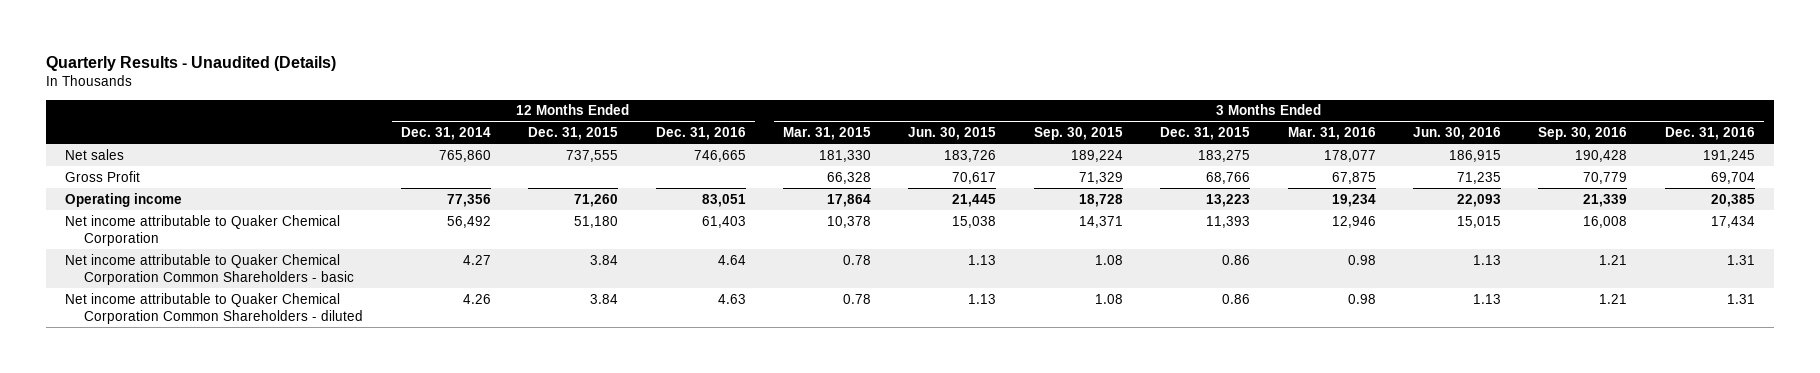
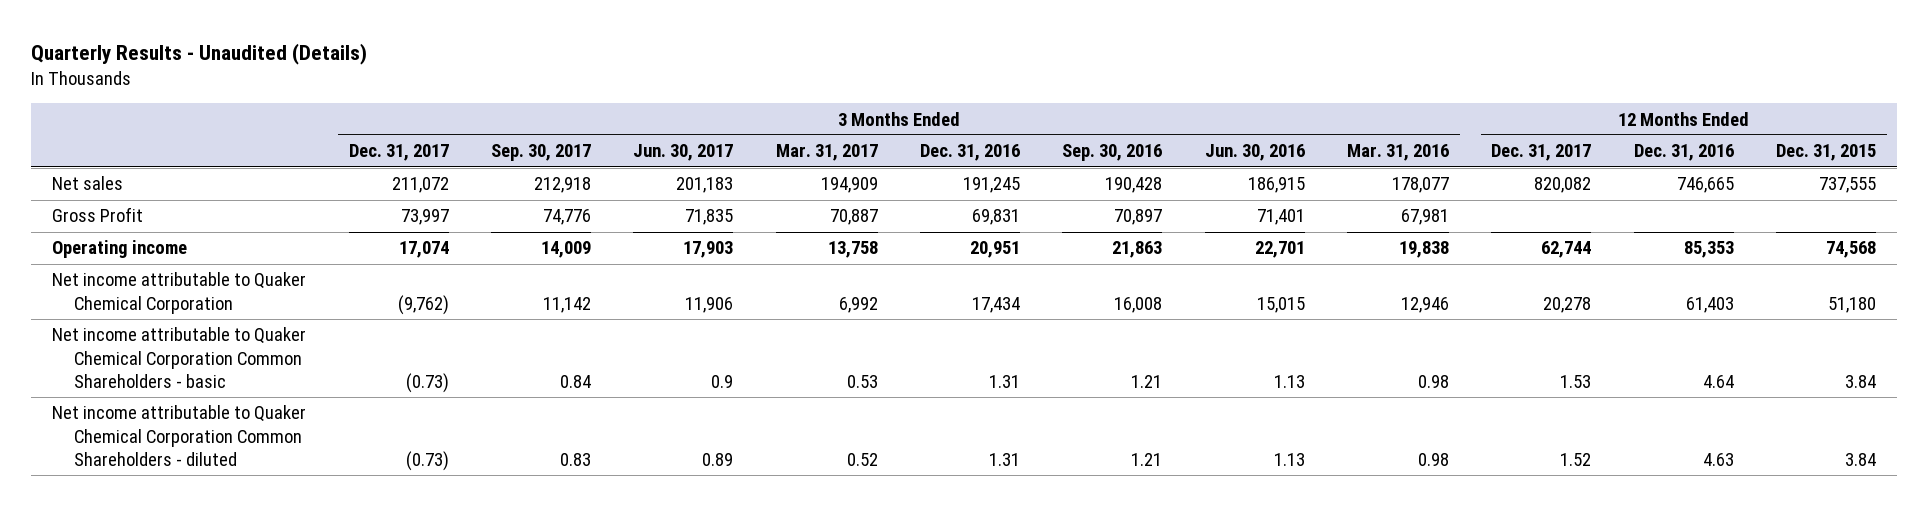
- | 12 Months Ended Dec. 31, 2014 | 12 Months Ended Dec. 31, 2015 | 12 Months Ended Dec. 31, 2016 | 3 Months Ended Mar. 31, 2015 | 3 Months Ended Jun. 30, 2015 | 3 Months Ended Sep. 30, 2015 | 3 Months Ended Dec. 31, 2015 | 3 Months Ended Mar. 31, 2016 | 3 Months Ended Jun. 30, 2016 | 3 Months Ended Sep. 30, 2016 | 3 Months Ended Dec. 31, 2016
+ | 3 Months Ended Dec. 31, 2017 | 3 Months Ended Sep. 30, 2017 | 3 Months Ended Jun. 30, 2017 | 3 Months Ended Mar. 31, 2017 | 3 Months Ended Dec. 31, 2016 | 3 Months Ended Sep. 30, 2016 | 3 Months Ended Jun. 30, 2016 | 3 Months Ended Mar. 31, 2016 | 12 Months Ended Dec. 31, 2017 | 12 Months Ended Dec. 31, 2016 | 12 Months Ended Dec. 31, 2015
- Gross Profit | | | | 66,328 | 70,617 | 71,329 | 68,766 | 67,875 | 71,235 | 70,779 | 69,704
- Operating income | 77,356 | 71,260 | 83,051 | 17,864 | 21,445 | 18,728 | 13,223 | 19,234 | 22,093 | 21,339 | 20,385
+ Gross Profit | 73,997 | 74,776 | 71,835 | 70,887 | 69,831 | 70,897 | 71,401 | 67,981 | | |
+ Operating income | 17,074 | 14,009 | 17,903 | 13,758 | 20,951 | 21,863 | 22,701 | 19,838 | 62,744 | 85,353 | 74,568

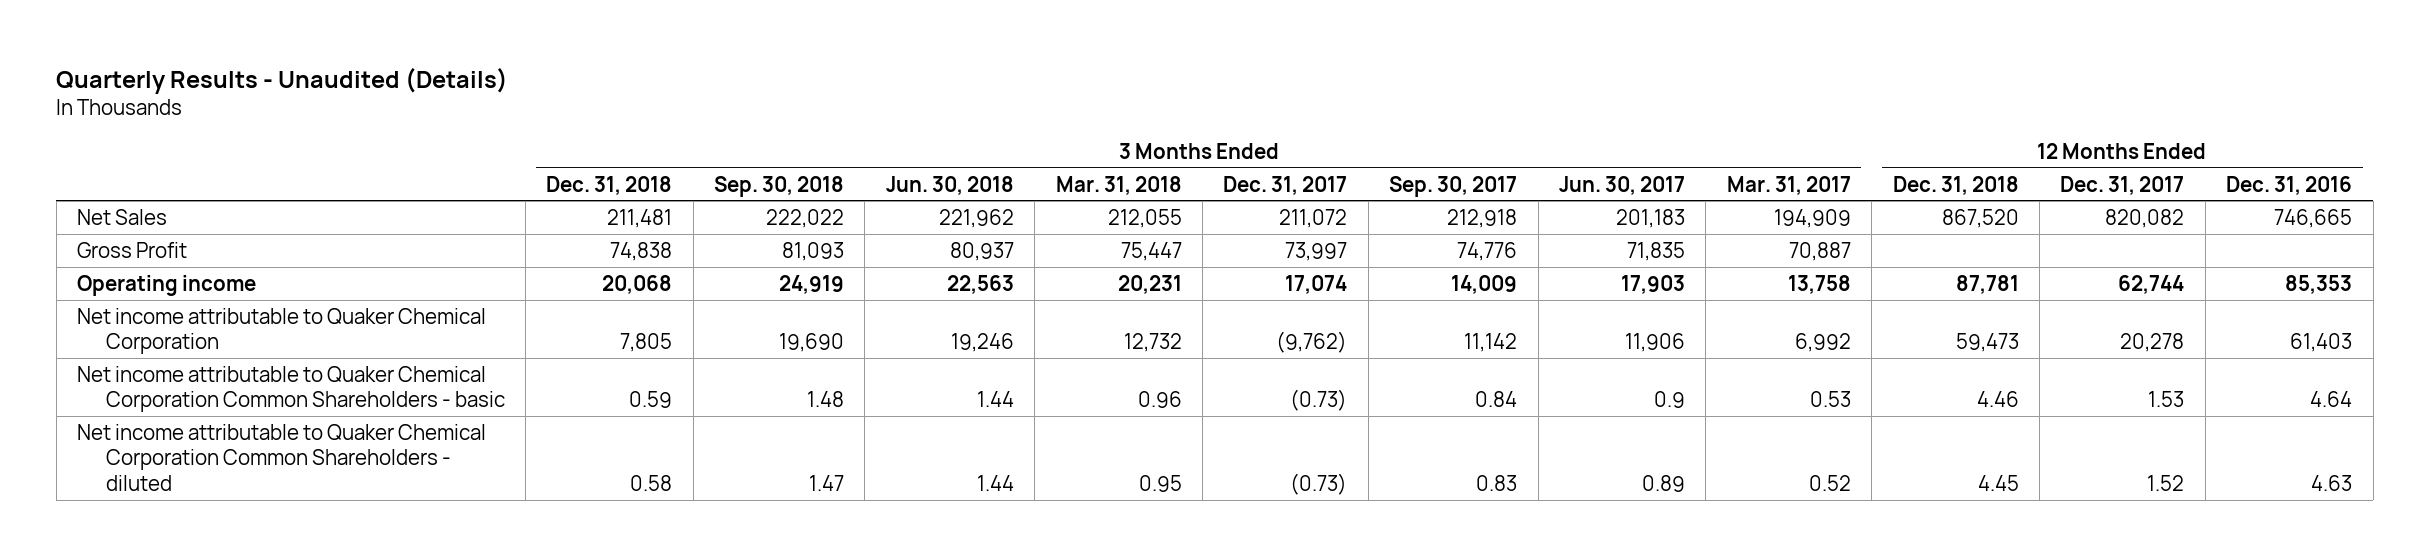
- | 3 Months Ended Dec. 31, 2017 | 3 Months Ended Sep. 30, 2017 | 3 Months Ended Jun. 30, 2017 | 3 Months Ended Mar. 31, 2017 | 3 Months Ended Dec. 31, 2016 | 3 Months Ended Sep. 30, 2016 | 3 Months Ended Jun. 30, 2016 | 3 Months Ended Mar. 31, 2016 | 12 Months Ended Dec. 31, 2017 | 12 Months Ended Dec. 31, 2016 | 12 Months Ended Dec. 31, 2015
+ | 3 Months Ended Dec. 31, 2018 | 3 Months Ended Sep. 30, 2018 | 3 Months Ended Jun. 30, 2018 | 3 Months Ended Mar. 31, 2018 | 3 Months Ended Dec. 31, 2017 | 3 Months Ended Sep. 30, 2017 | 3 Months Ended Jun. 30, 2017 | 3 Months Ended Mar. 31, 2017 | 12 Months Ended Dec. 31, 2018 | 12 Months Ended Dec. 31, 2017 | 12 Months Ended Dec. 31, 2016
- Net sales | 211,072 | 212,918 | 201,183 | 194,909 | 191,245 | 190,428 | 186,915 | 178,077 | 820,082 | 746,665 | 737,555
+ Net Sales | 211,481 | 222,022 | 221,962 | 212,055 | 211,072 | 212,918 | 201,183 | 194,909 | 867,520 | 820,082 | 746,665

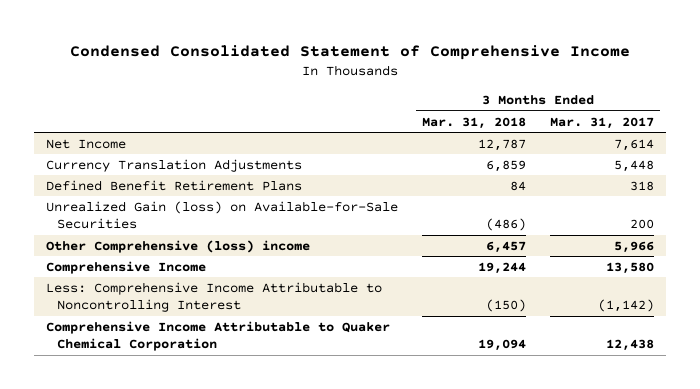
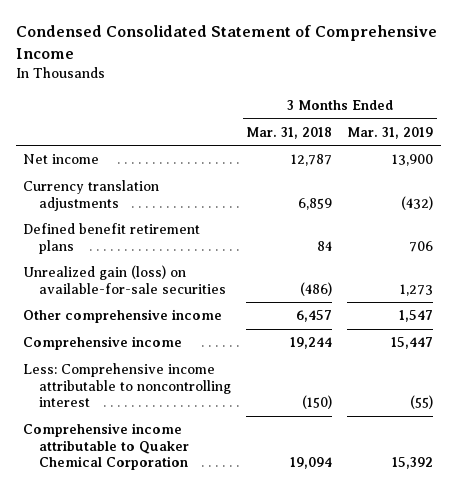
- | 3 Months Ended Mar. 31, 2018 | 3 Months Ended Mar. 31, 2017
+ | 3 Months Ended Mar. 31, 2018 | 3 Months Ended Mar. 31, 2019
- Net Income | 12,787 | 7,614
- Currency Translation Adjustments | 6,859 | 5,448
- Defined Benefit Retirement Plans | 84 | 318
- Unrealized Gain (loss) on Available-for-Sale Securities | (486) | 200
- Other Comprehensive (loss) income | 6,457 | 5,966
- Comprehensive Income | 19,244 | 13,580
- Less: Comprehensive Income Attributable to Noncontrolling Interest | (150) | (1,142)
- Comprehensive Income Attributable to Quaker Chemical Corporation | 19,094 | 12,438
+ Net income | 12,787 | 13,900
+ Currency translation adjustments | 6,859 | (432)
+ Defined benefit retirement plans | 84 | 706
+ Unrealized gain (loss) on available-for-sale securities | (486) | 1,273
+ Other comprehensive income | 6,457 | 1,547
+ Comprehensive income | 19,244 | 15,447
+ Less: Comprehensive income attributable to noncontrolling interest | (150) | (55)
+ Comprehensive income attributable to Quaker Chemical Corporation | 19,094 | 15,392

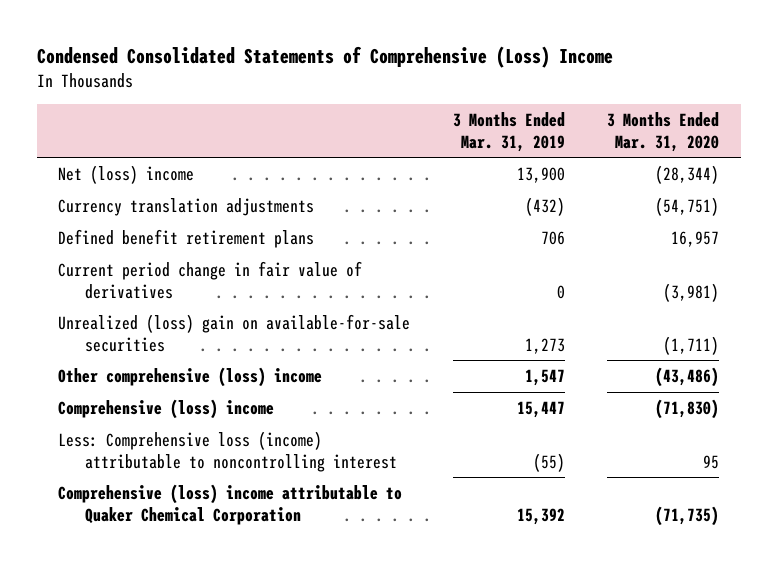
- Condensed Consolidated Statement of Comprehensive Income
+ Condensed Consolidated Statements of Comprehensive (Loss) Income
- | 3 Months Ended Mar. 31, 2018 | 3 Months Ended Mar. 31, 2019
+ | 3 Months Ended Mar. 31, 2019 | 3 Months Ended Mar. 31, 2020
- Net income | 12,787 | 13,900
+ Net (loss) income | 13,900 | (28,344)
- Unrealized gain (loss) on available-for-sale securities | (486) | 1,273
- Other comprehensive income | 6,457 | 1,547
- Comprehensive income | 19,244 | 15,447
- Less: Comprehensive income attributable to noncontrolling interest | (150) | (55)
- Comprehensive income attributable to Quaker Chemical Corporation | 19,094 | 15,392
+ Current period change in fair value of derivatives | 0 | (3,981)
+ Unrealized (loss) gain on available-for-sale securities | 1,273 | (1,711)
+ Other comprehensive (loss) income | 1,547 | (43,486)
+ Comprehensive (loss) income | 15,447 | (71,830)
+ Less: Comprehensive loss (income) attributable to noncontrolling interest | (55) | 95
+ Comprehensive (loss) income attributable to Quaker Chemical Corporation | 15,392 | (71,735)

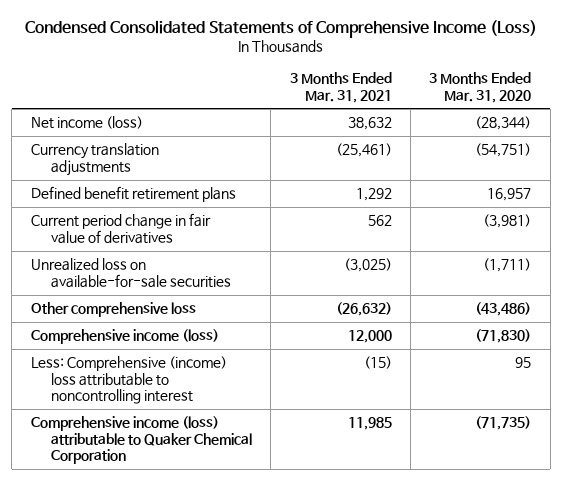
- Condensed Consolidated Statements of Comprehensive (Loss) Income
+ Condensed Consolidated Statements of Comprehensive Income (Loss)
- | 3 Months Ended Mar. 31, 2019 | 3 Months Ended Mar. 31, 2020
+ | 3 Months Ended Mar. 31, 2021 | 3 Months Ended Mar. 31, 2020
- Net (loss) income | 13,900 | (28,344)
+ Net income (loss) | 38,632 | (28,344)
- Unrealized (loss) gain on available-for-sale securities | 1,273 | (1,711)
- Other comprehensive (loss) income | 1,547 | (43,486)
- Comprehensive (loss) income | 15,447 | (71,830)
- Less: Comprehensive loss (income) attributable to noncontrolling interest | (55) | 95
- Comprehensive (loss) income attributable to Quaker Chemical Corporation | 15,392 | (71,735)
+ Unrealized loss on available-for-sale securities | (3,025) | (1,711)
+ Other comprehensive loss | (26,632) | (43,486)
+ Comprehensive income (loss) | 12,000 | (71,830)
+ Less: Comprehensive (income) loss attributable to noncontrolling interest | (15) | 95
+ Comprehensive income (loss) attributable to Quaker Chemical Corporation | 11,985 | (71,735)

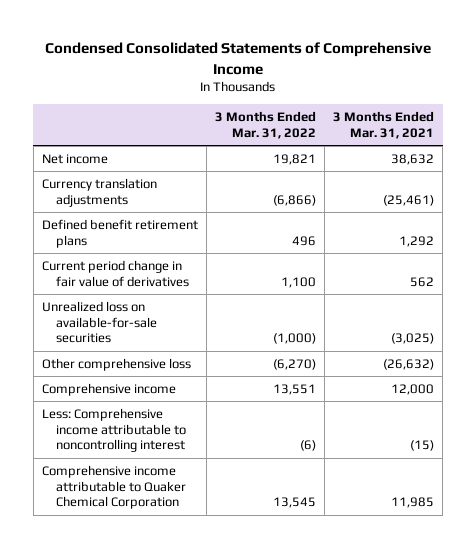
- Condensed Consolidated Statements of Comprehensive Income (Loss)
+ Condensed Consolidated Statements of Comprehensive Income
- | 3 Months Ended Mar. 31, 2021 | 3 Months Ended Mar. 31, 2020
+ | 3 Months Ended Mar. 31, 2022 | 3 Months Ended Mar. 31, 2021
- Net income (loss) | 38,632 | (28,344)
+ Net income | 19,821 | 38,632
- Comprehensive income (loss) | 12,000 | (71,830)
- Less: Comprehensive (income) loss attributable to noncontrolling interest | (15) | 95
- Comprehensive income (loss) attributable to Quaker Chemical Corporation | 11,985 | (71,735)
+ Comprehensive income | 13,551 | 12,000
+ Less: Comprehensive income attributable to noncontrolling interest | (6) | (15)
+ Comprehensive income attributable to Quaker Chemical Corporation | 13,545 | 11,985

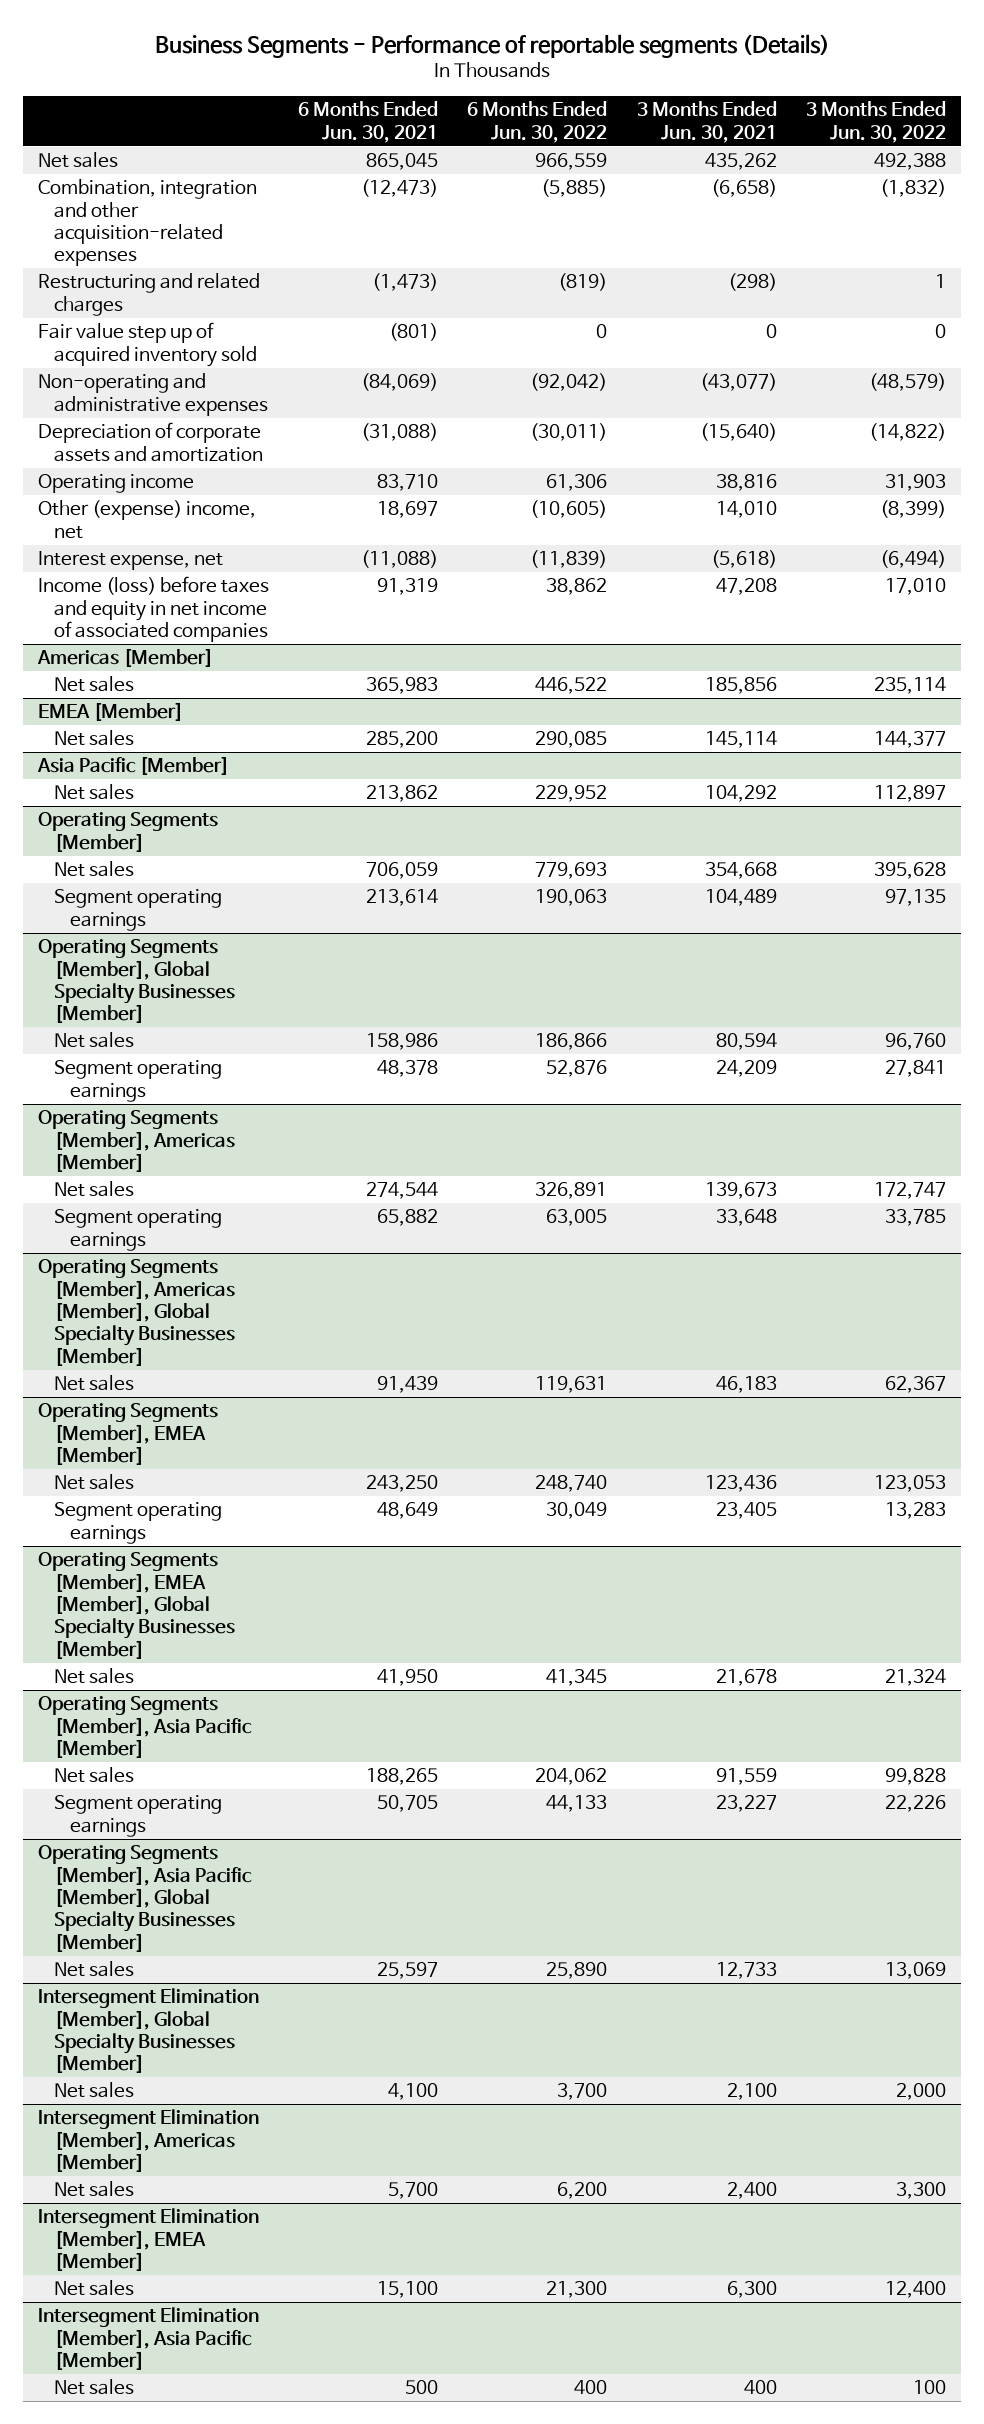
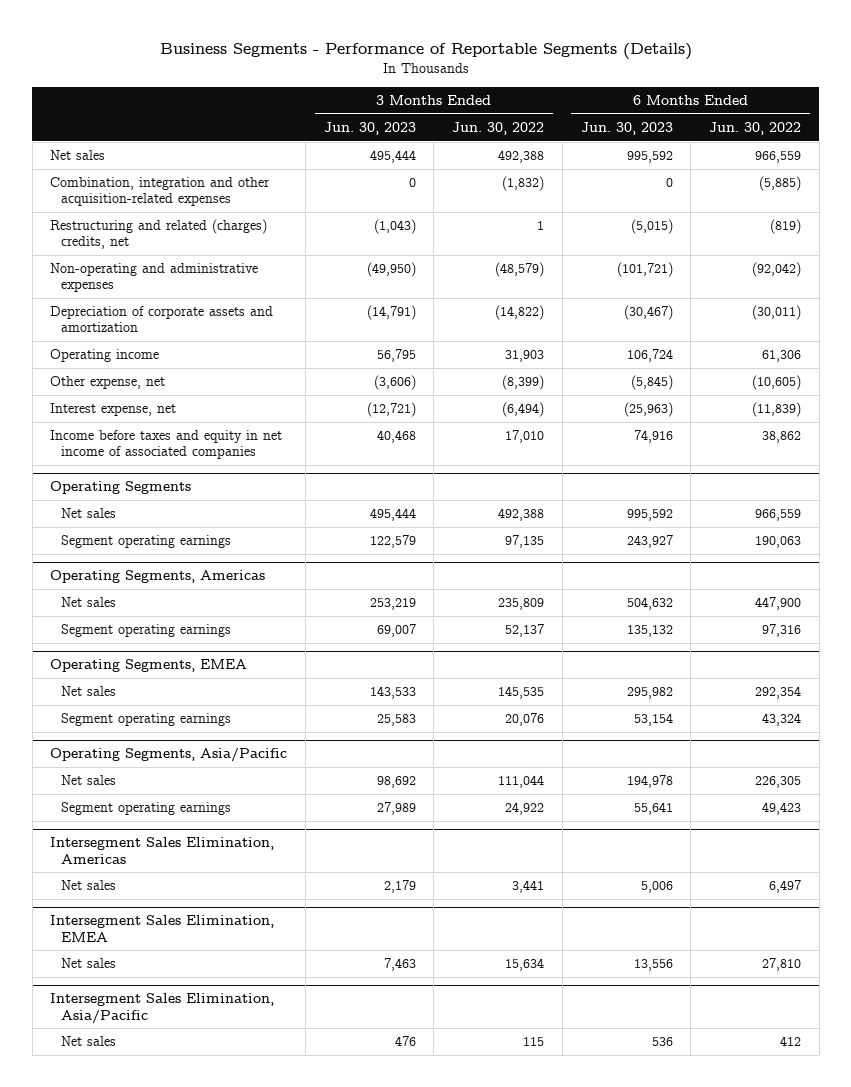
- Business Segments - Performance of reportable segments (Details)
+ Business Segments - Performance of Reportable Segments (Details)
- | 6 Months Ended Jun. 30, 2021 | 6 Months Ended Jun. 30, 2022 | 3 Months Ended Jun. 30, 2021 | 3 Months Ended Jun. 30, 2022
+ | 3 Months Ended Jun. 30, 2023 | 3 Months Ended Jun. 30, 2022 | 6 Months Ended Jun. 30, 2023 | 6 Months Ended Jun. 30, 2022
- Restructuring and related charges | (1,473) | (819) | (298) | 1
- Fair value step up of acquired inventory sold | (801) | 0 | 0 | 0
+ Restructuring and related (charges) credits, net | (1,043) | 1 | (5,015) | (819)
- Other (expense) income, net | 18,697 | (10,605) | 14,010 | (8,399)
+ Other expense, net | (3,606) | (8,399) | (5,845) | (10,605)
- Income (loss) before taxes and equity in net income of associated companies | 91,319 | 38,862 | 47,208 | 17,010
- Americas [Member]
- Net sales | 365,983 | 446,522 | 185,856 | 235,114
- EMEA [Member]
- Net sales | 285,200 | 290,085 | 145,114 | 144,377
- Asia Pacific [Member]
- Net sales | 213,862 | 229,952 | 104,292 | 112,897
- Operating Segments [Member]
- Net sales | 706,059 | 779,693 | 354,668 | 395,628
+ Income before taxes and equity in net income of associated companies | 40,468 | 17,010 | 74,916 | 38,862
+ Operating Segments
+ Net sales | 495,444 | 492,388 | 995,592 | 966,559
- Operating Segments [Member], Global Specialty Businesses [Member]
- Net sales | 158,986 | 186,866 | 80,594 | 96,760
- Segment operating earnings | 48,378 | 52,876 | 24,209 | 27,841
- Operating Segments [Member], Americas [Member]
- Net sales | 274,544 | 326,891 | 139,673 | 172,747
- Segment operating earnings | 65,882 | 63,005 | 33,648 | 33,785
- Operating Segments [Member], Americas [Member], Global Specialty Businesses [Member]
- Net sales | 91,439 | 119,631 | 46,183 | 62,367
- Operating Segments [Member], EMEA [Member]
- Net sales | 243,250 | 248,740 | 123,436 | 123,053
- Segment operating earnings | 48,649 | 30,049 | 23,405 | 13,283
- Operating Segments [Member], EMEA [Member], Global Specialty Businesses [Member]
- Net sales | 41,950 | 41,345 | 21,678 | 21,324
- Operating Segments [Member], Asia Pacific [Member]
- Net sales | 188,265 | 204,062 | 91,559 | 99,828
- Segment operating earnings | 50,705 | 44,133 | 23,227 | 22,226
- Operating Segments [Member], Asia Pacific [Member], Global Specialty Businesses [Member]
- Net sales | 25,597 | 25,890 | 12,733 | 13,069
- Intersegment Elimination [Member], Global Specialty Businesses [Member]
- Net sales | 4,100 | 3,700 | 2,100 | 2,000
- Intersegment Elimination [Member], Americas [Member]
- Net sales | 5,700 | 6,200 | 2,400 | 3,300
- Intersegment Elimination [Member], EMEA [Member]
- Net sales | 15,100 | 21,300 | 6,300 | 12,400
- Intersegment Elimination [Member], Asia Pacific [Member]
- Net sales | 500 | 400 | 400 | 100
+ Operating Segments, Americas
+ Net sales | 253,219 | 235,809 | 504,632 | 447,900
+ Segment operating earnings | 69,007 | 52,137 | 135,132 | 97,316
+ Operating Segments, EMEA
+ Net sales | 143,533 | 145,535 | 295,982 | 292,354
+ Segment operating earnings | 25,583 | 20,076 | 53,154 | 43,324
+ Operating Segments, Asia/Pacific
+ Net sales | 98,692 | 111,044 | 194,978 | 226,305
+ Segment operating earnings | 27,989 | 24,922 | 55,641 | 49,423
+ Intersegment Sales Elimination, Americas
+ Net sales | 2,179 | 3,441 | 5,006 | 6,497
+ Intersegment Sales Elimination, EMEA
+ Net sales | 7,463 | 15,634 | 13,556 | 27,810
+ Intersegment Sales Elimination, Asia/Pacific
+ Net sales | 476 | 115 | 536 | 412

